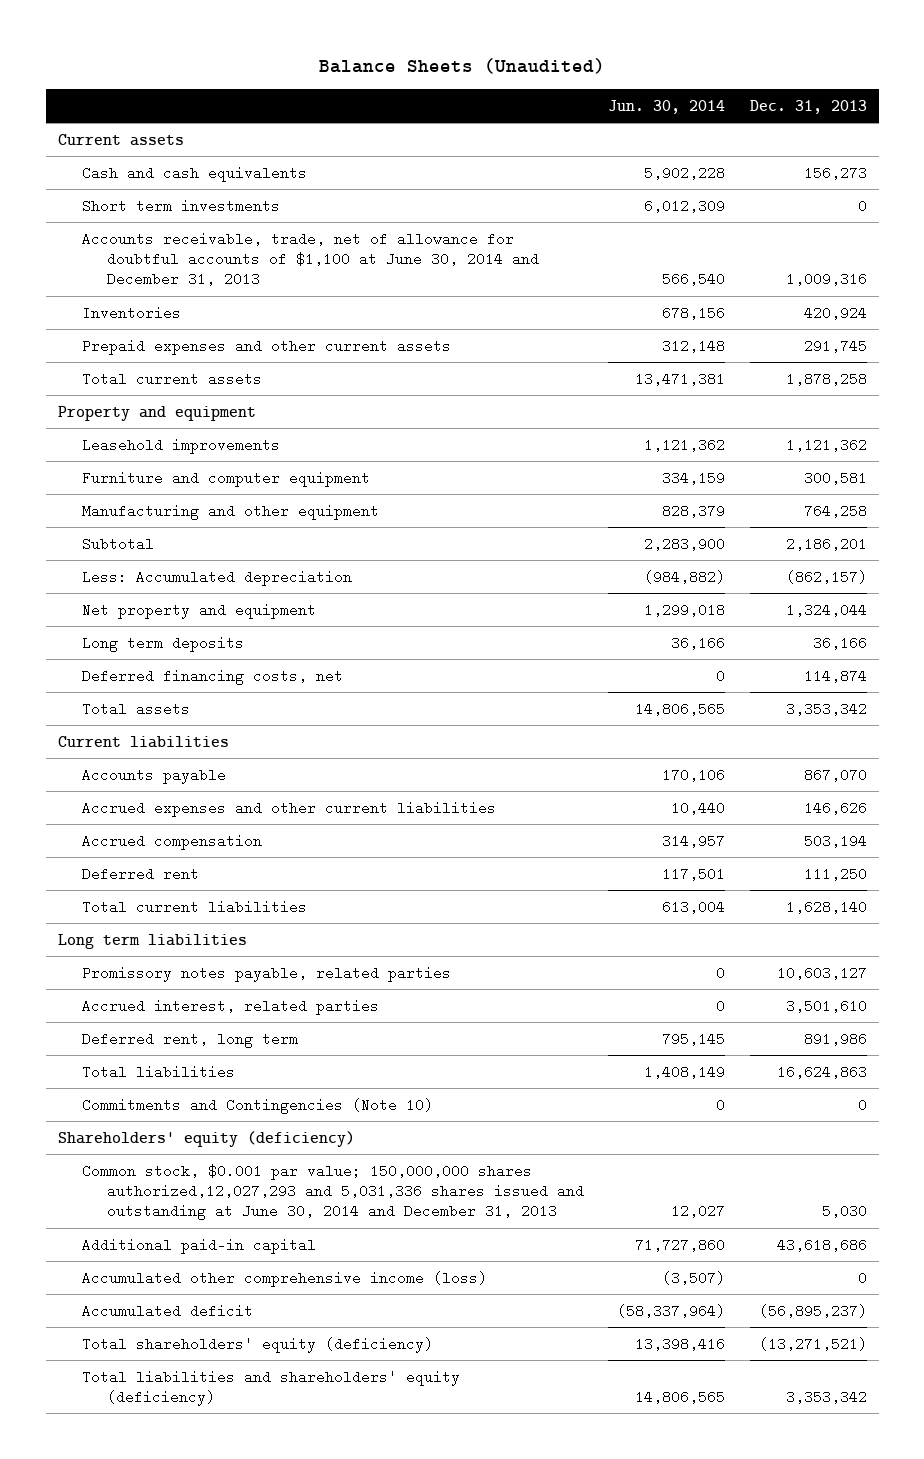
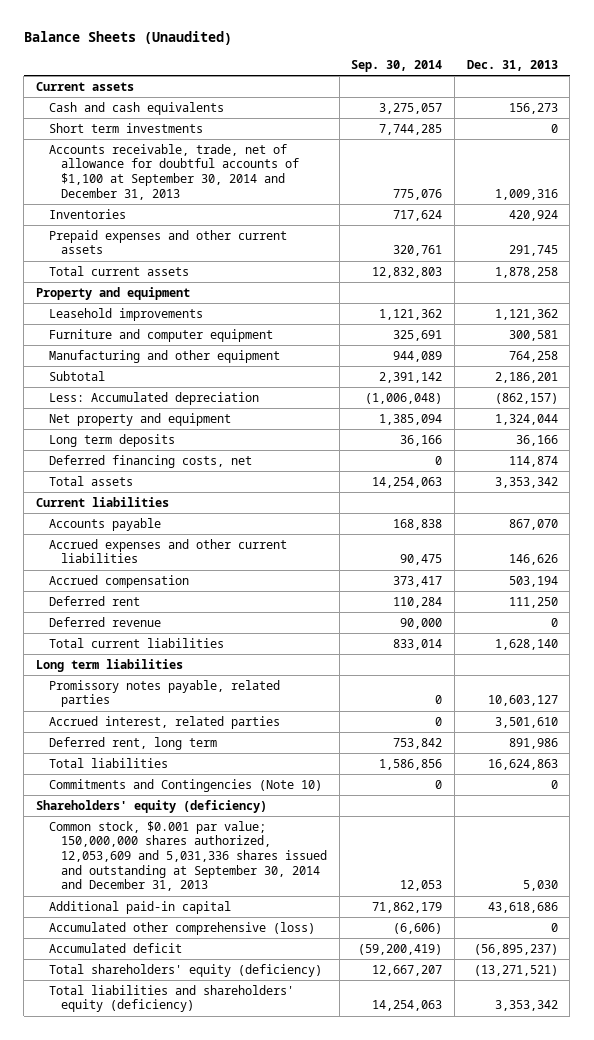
- | Jun. 30, 2014 | Dec. 31, 2013
+ | Sep. 30, 2014 | Dec. 31, 2013
- Accounts receivable, trade, net of allowance for doubtful accounts of $1,100 at June 30, 2014 and December 31, 2013 | 566,540 | 1,009,316
+ Accounts receivable, trade, net of allowance for doubtful accounts of $1,100 at September 30, 2014 and December 31, 2013 | 775,076 | 1,009,316
+ Deferred revenue | 90,000 | 0
- Common stock, $0.001 par value; 150,000,000 shares authorized,12,027,293 and 5,031,336 shares issued and outstanding at June 30, 2014 and December 31, 2013 | 12,027 | 5,030
+ Common stock, $0.001 par value; 150,000,000 shares authorized, 12,053,609 and 5,031,336 shares issued and outstanding at September 30, 2014 and December 31, 2013 | 12,053 | 5,030
- Accumulated other comprehensive income (loss) | (3,507) | 0
+ Accumulated other comprehensive (loss) | (6,606) | 0

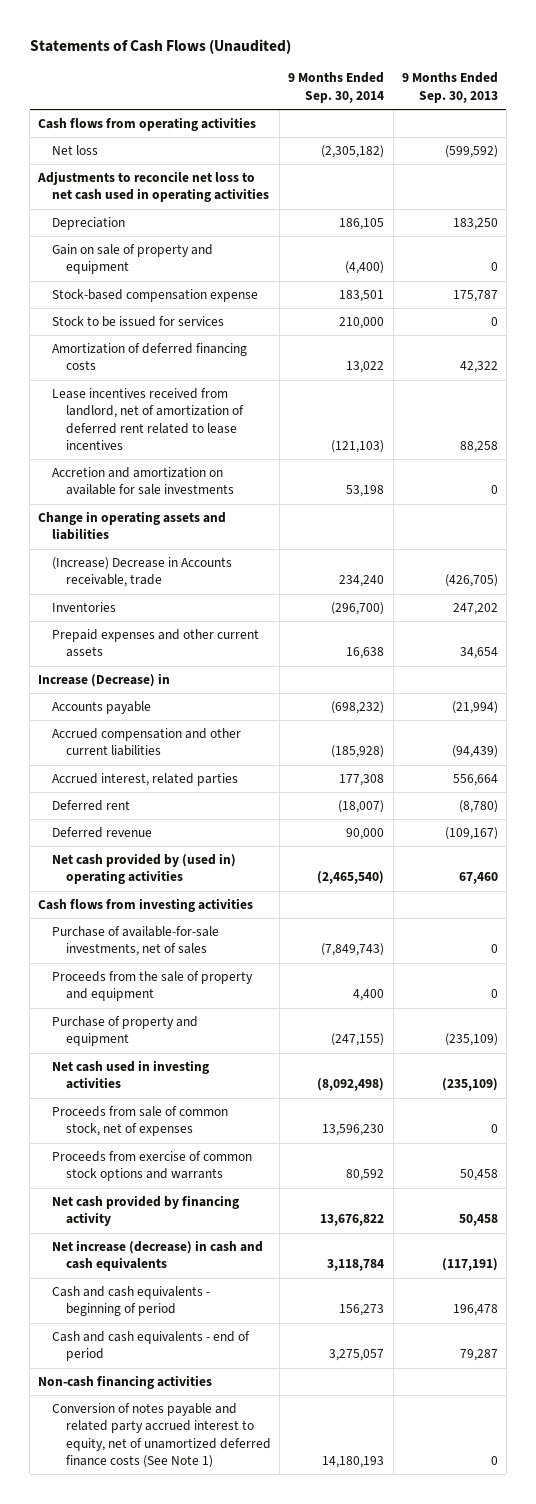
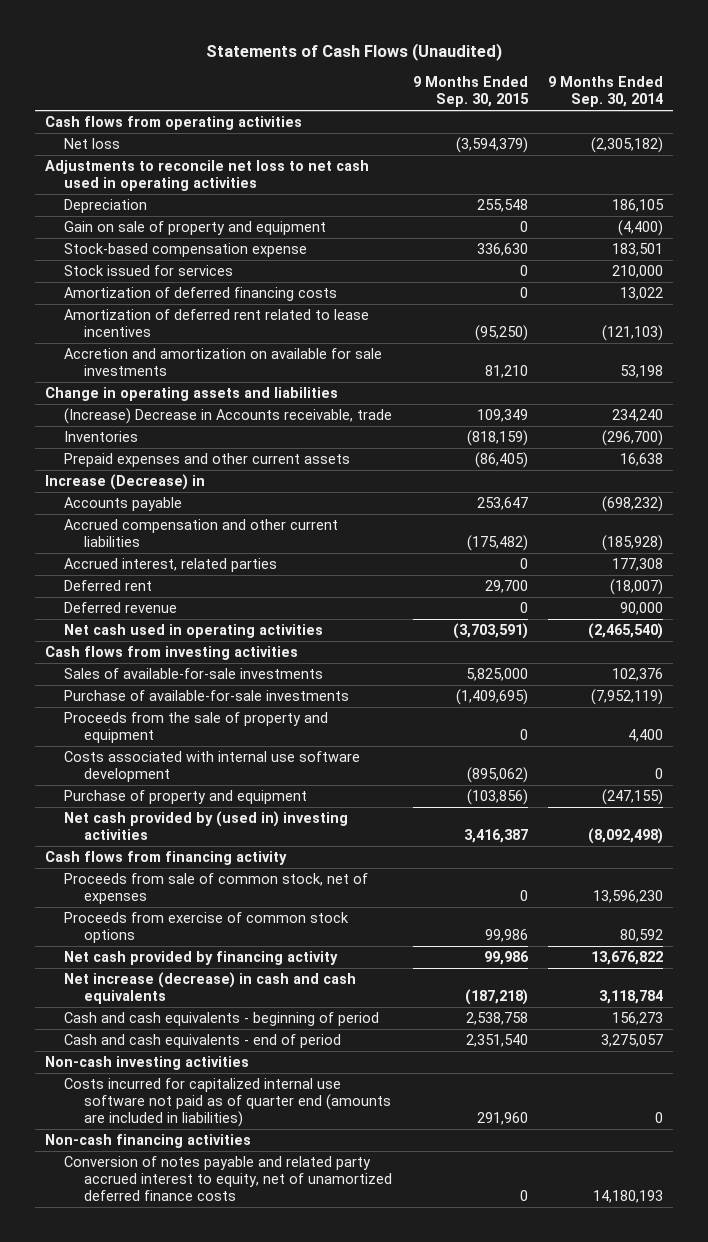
- | 9 Months Ended Sep. 30, 2014 | 9 Months Ended Sep. 30, 2013
+ | 9 Months Ended Sep. 30, 2015 | 9 Months Ended Sep. 30, 2014
- Stock to be issued for services | 210,000 | 0
+ Stock issued for services | 0 | 210,000
- Lease incentives received from landlord, net of amortization of deferred rent related to lease incentives | (121,103) | 88,258
+ Amortization of deferred rent related to lease incentives | (95,250) | (121,103)
- Net cash provided by (used in) operating activities | (2,465,540) | 67,460
+ Net cash used in operating activities | (3,703,591) | (2,465,540)
- Purchase of available-for-sale investments, net of sales | (7,849,743) | 0
+ Sales of available-for-sale investments | 5,825,000 | 102,376
+ Purchase of available-for-sale investments | (1,409,695) | (7,952,119)
+ Costs associated with internal use software development | (895,062) | 0
- Net cash used in investing activities | (8,092,498) | (235,109)
+ Net cash provided by (used in) investing activities | 3,416,387 | (8,092,498)
+ Cash flows from financing activity
- Proceeds from exercise of common stock options and warrants | 80,592 | 50,458
+ Proceeds from exercise of common stock options | 99,986 | 80,592
+ Non-cash investing activities
+ Costs incurred for capitalized internal use software not paid as of quarter end (amounts are included in liabilities) | 291,960 | 0
- Conversion of notes payable and related party accrued interest to equity, net of unamortized deferred finance costs (See Note 1) | 14,180,193 | 0
+ Conversion of notes payable and related party accrued interest to equity, net of unamortized deferred finance costs | 0 | 14,180,193

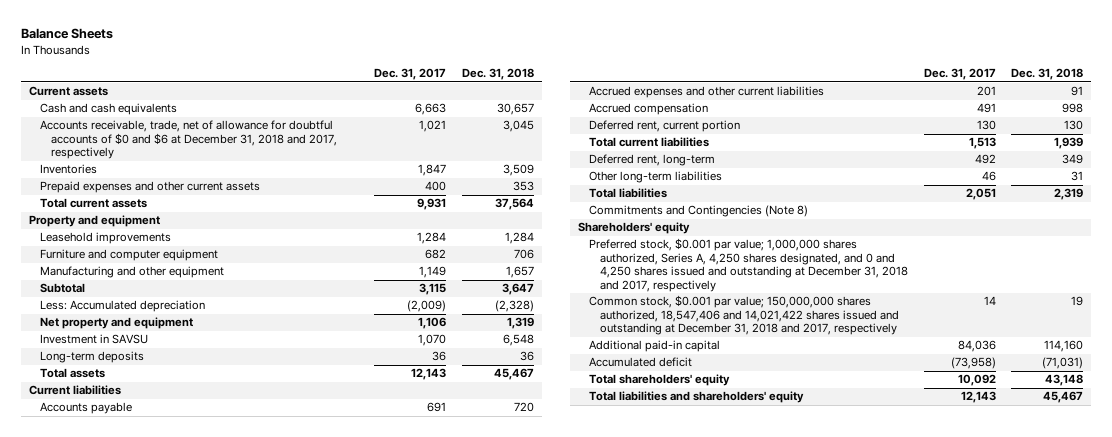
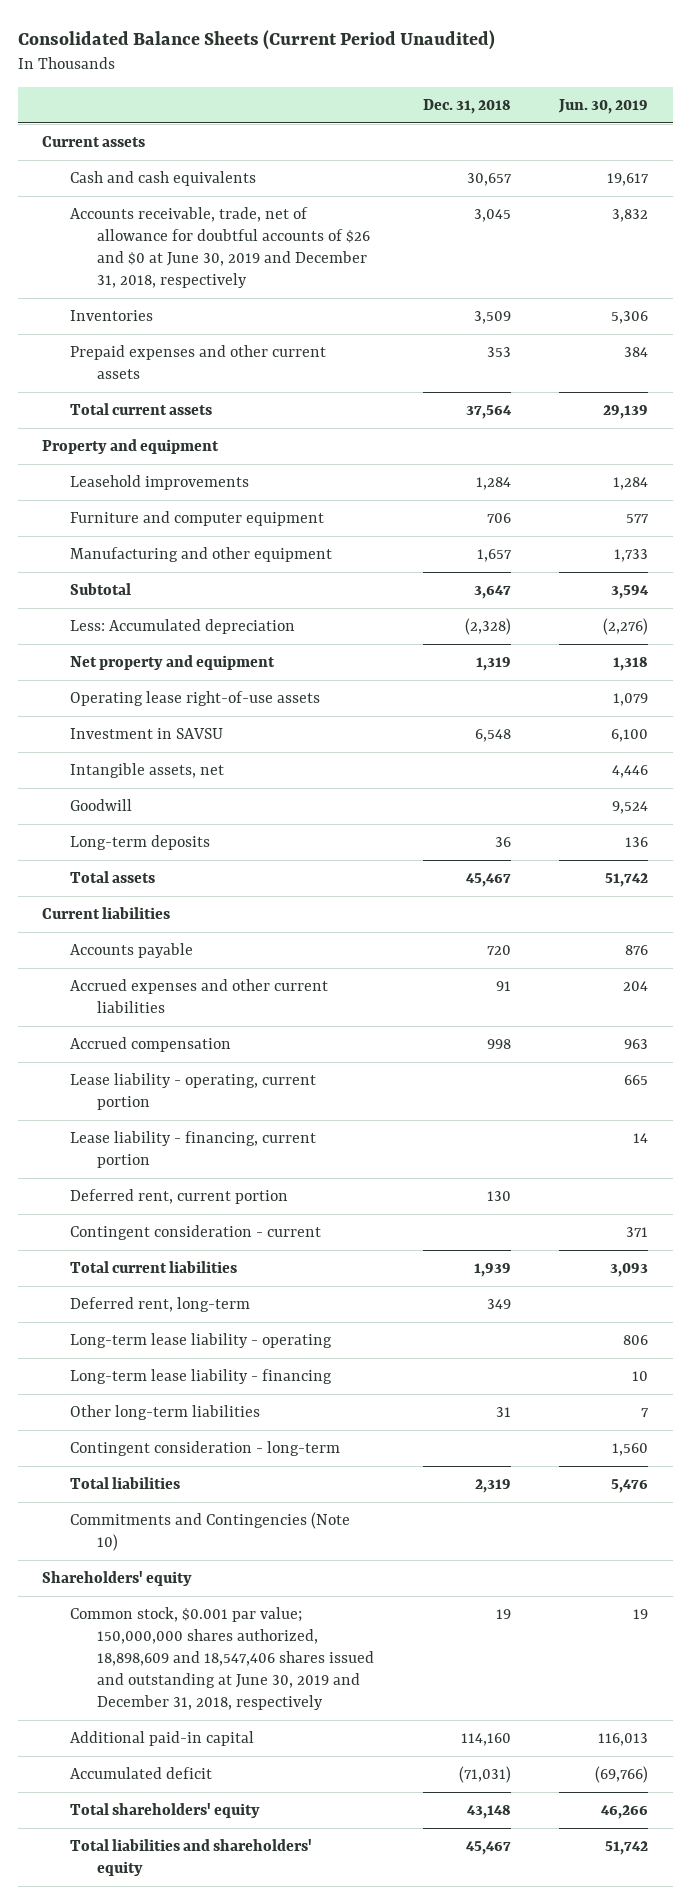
- Balance Sheets
+ Consolidated Balance Sheets (Current Period Unaudited)
- | Dec. 31, 2017 | Dec. 31, 2018
+ | Dec. 31, 2018 | Jun. 30, 2019
- Accounts receivable, trade, net of allowance for doubtful accounts of $0 and $6 at December 31, 2018 and 2017, respectively | 1,021 | 3,045
+ Accounts receivable, trade, net of allowance for doubtful accounts of $26 and $0 at June 30, 2019 and December 31, 2018, respectively | 3,045 | 3,832
+ Operating lease right-of-use assets | | 1,079
+ Intangible assets, net | | 4,446
+ Goodwill | | 9,524
+ Lease liability - operating, current portion | | 665
+ Lease liability - financing, current portion | | 14
+ Contingent consideration - current | | 371
+ Long-term lease liability - operating | | 806
+ Long-term lease liability - financing | | 10
+ Contingent consideration - long-term | | 1,560
- Commitments and Contingencies (Note 8)
+ Commitments and Contingencies (Note 10)
- Preferred stock, $0.001 par value; 1,000,000 shares authorized, Series A, 4,250 shares designated, and 0 and 4,250 shares issued and outstanding at December 31, 2018 and 2017, respectively
- Common stock, $0.001 par value; 150,000,000 shares authorized, 18,547,406 and 14,021,422 shares issued and outstanding at December 31, 2018 and 2017, respectively | 14 | 19
+ Common stock, $0.001 par value; 150,000,000 shares authorized, 18,898,609 and 18,547,406 shares issued and outstanding at June 30, 2019 and December 31, 2018, respectively | 19 | 19

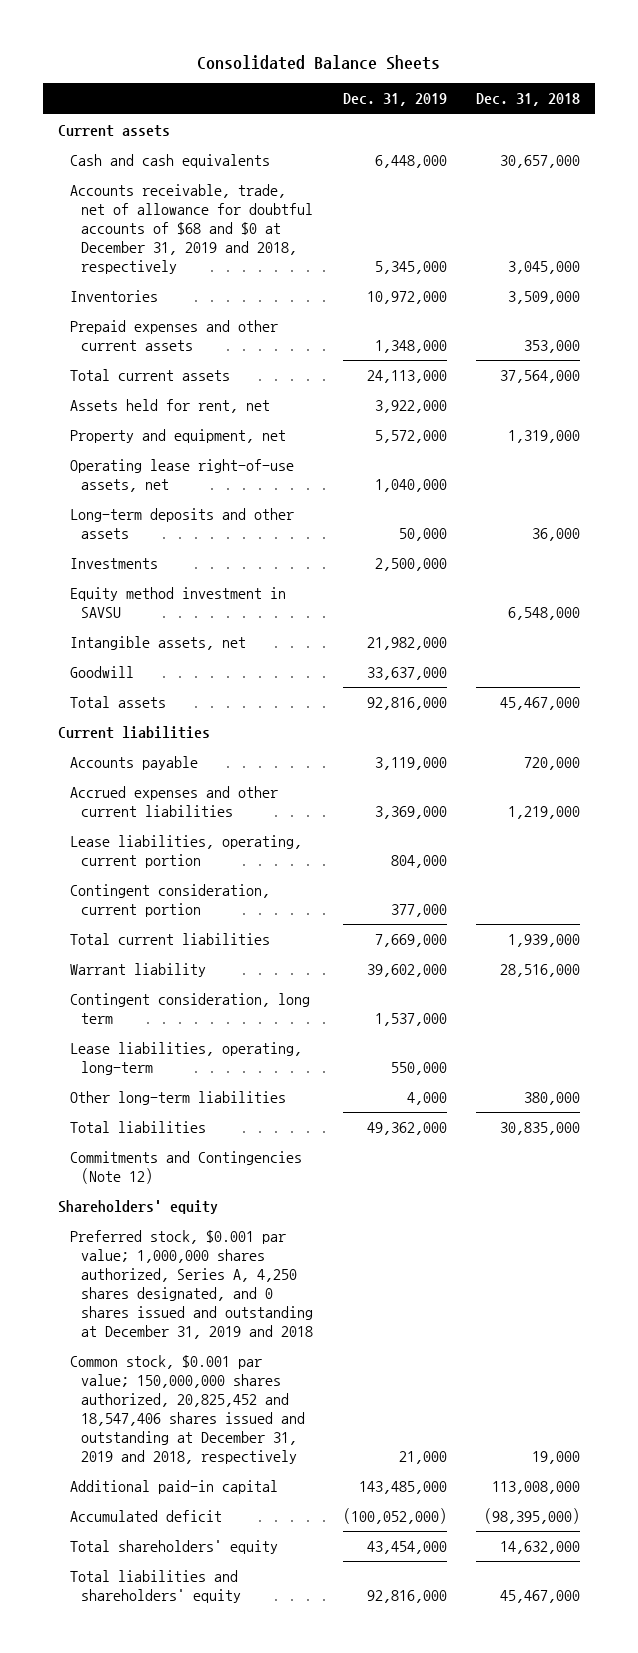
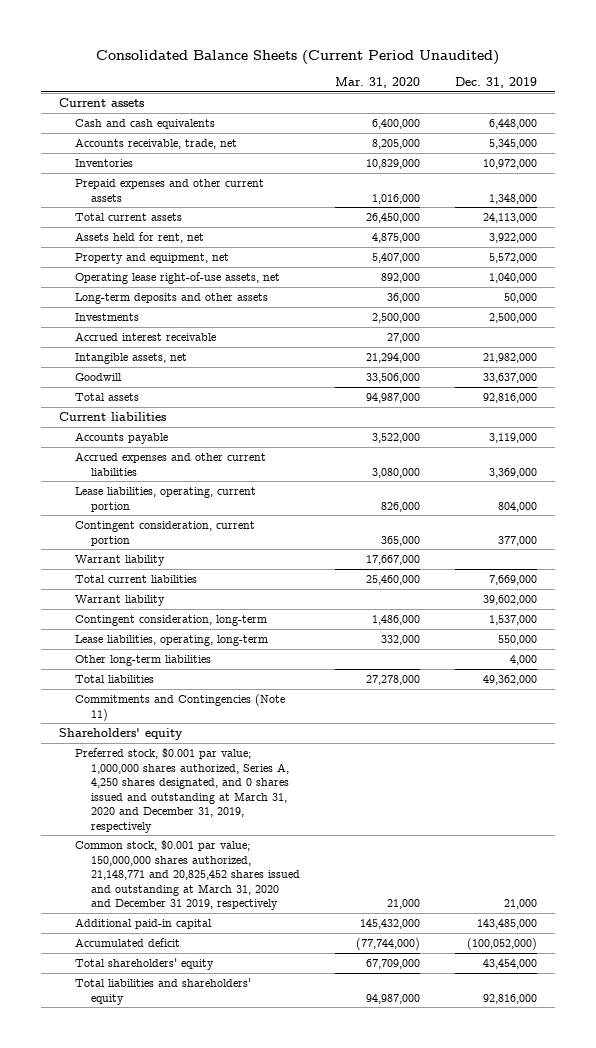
- Consolidated Balance Sheets
+ Consolidated Balance Sheets (Current Period Unaudited)
- | Dec. 31, 2019 | Dec. 31, 2018
+ | Mar. 31, 2020 | Dec. 31, 2019
- Accounts receivable, trade, net of allowance for doubtful accounts of $68 and $0 at December 31, 2019 and 2018, respectively | 5,345,000 | 3,045,000
+ Accounts receivable, trade, net | 8,205,000 | 5,345,000
- Equity method investment in SAVSU | | 6,548,000
+ Accrued interest receivable | 27,000 |
+ Warrant liability | 17,667,000 |
- Contingent consideration, long term | 1,537,000 |
+ Contingent consideration, long-term | 1,486,000 | 1,537,000
- Commitments and Contingencies (Note 12)
+ Commitments and Contingencies (Note 11)
- Preferred stock, $0.001 par value; 1,000,000 shares authorized, Series A, 4,250 shares designated, and 0 shares issued and outstanding at December 31, 2019 and 2018
- Common stock, $0.001 par value; 150,000,000 shares authorized, 20,825,452 and 18,547,406 shares issued and outstanding at December 31, 2019 and 2018, respectively | 21,000 | 19,000
+ Preferred stock, $0.001 par value; 1,000,000 shares authorized, Series A, 4,250 shares designated, and 0 shares issued and outstanding at March 31, 2020 and December 31, 2019, respectively
+ Common stock, $0.001 par value; 150,000,000 shares authorized, 21,148,771 and 20,825,452 shares issued and outstanding at March 31, 2020 and December 31 2019, respectively | 21,000 | 21,000

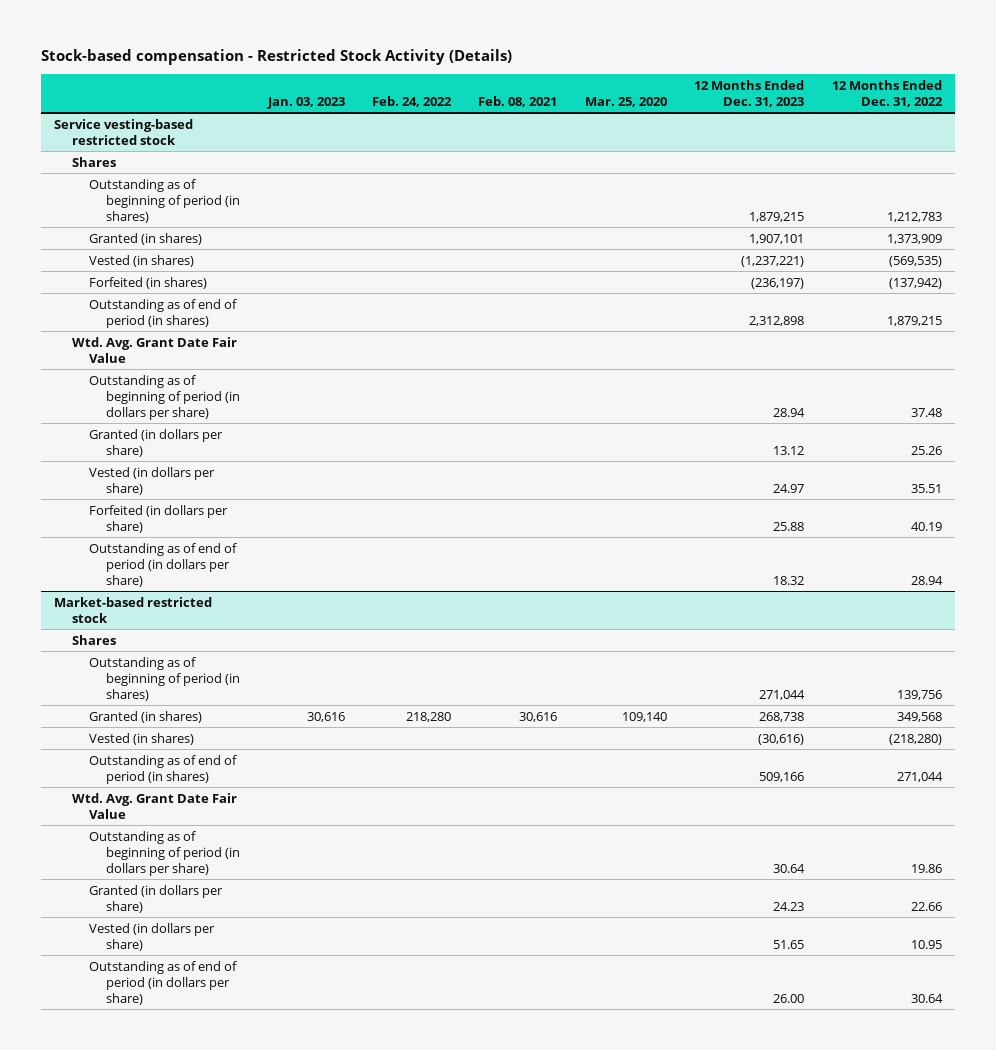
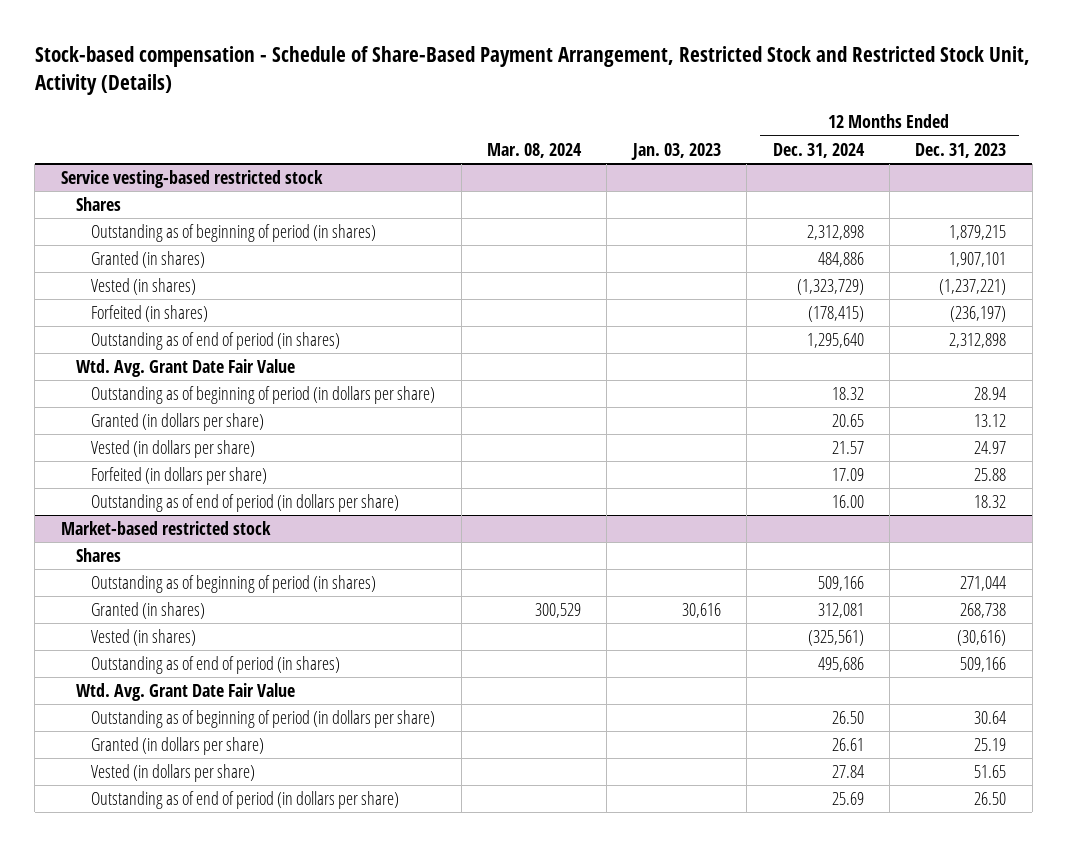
- Stock-based compensation - Restricted Stock Activity (Details)
+ Stock-based compensation - Schedule of Share-Based Payment Arrangement, Restricted Stock and Restricted Stock Unit, Activity (Details)
- | Jan. 03, 2023 | Feb. 24, 2022 | Feb. 08, 2021 | Mar. 25, 2020 | 12 Months Ended Dec. 31, 2023 | 12 Months Ended Dec. 31, 2022
+ | Mar. 08, 2024 | Jan. 03, 2023 | 12 Months Ended Dec. 31, 2024 | 12 Months Ended Dec. 31, 2023
@ Market-based restricted stock
- Granted (in dollars per share) | | | | | 24.23 | 22.66
+ Granted (in dollars per share) | | | 26.61 | 25.19
- Outstanding as of end of period (in dollars per share) | | | | | 26.00 | 30.64
+ Outstanding as of end of period (in dollars per share) | | | 25.69 | 26.50

